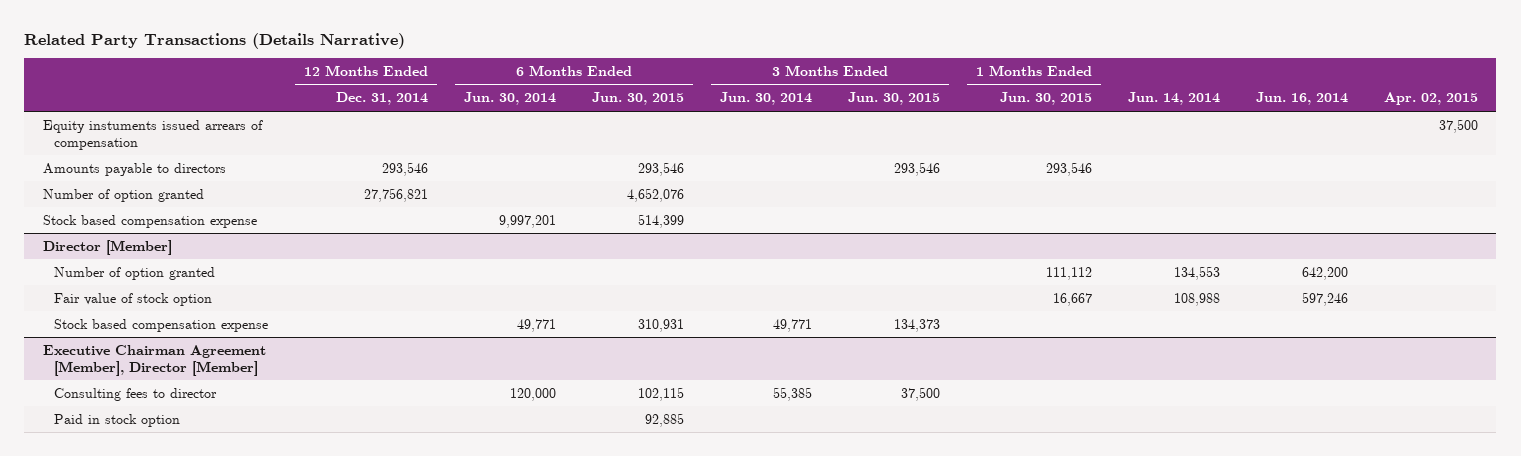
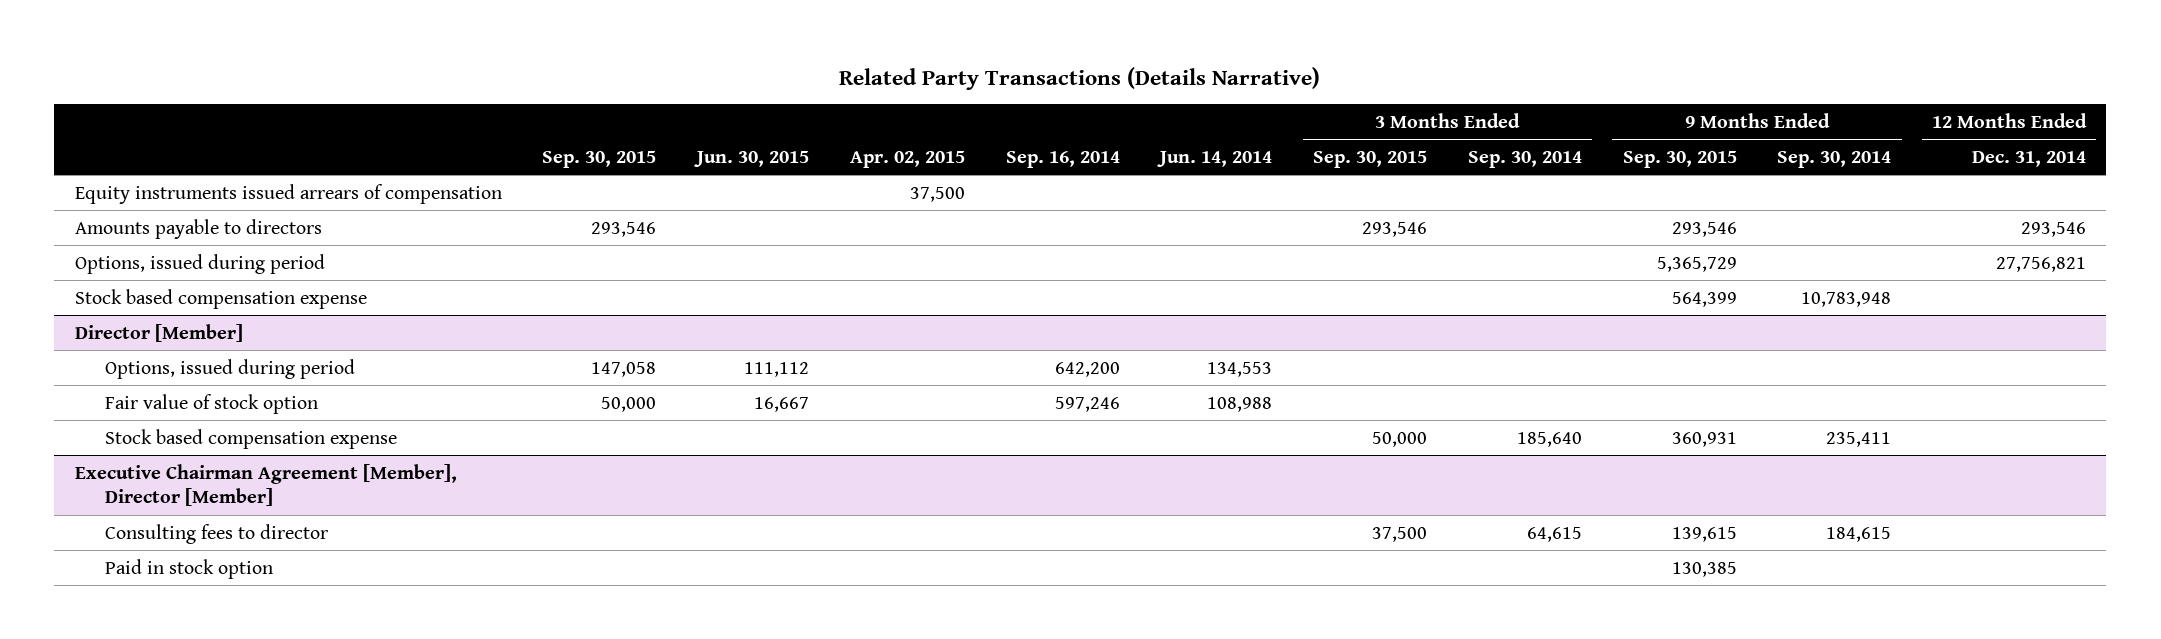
- | 12 Months Ended Dec. 31, 2014 | 6 Months Ended Jun. 30, 2014 | 6 Months Ended Jun. 30, 2015 | 3 Months Ended Jun. 30, 2014 | 3 Months Ended Jun. 30, 2015 | 1 Months Ended Jun. 30, 2015 | Jun. 14, 2014 | Jun. 16, 2014 | Apr. 02, 2015
+ | Sep. 30, 2015 | Jun. 30, 2015 | Apr. 02, 2015 | Sep. 16, 2014 | Jun. 14, 2014 | 3 Months Ended Sep. 30, 2015 | 3 Months Ended Sep. 30, 2014 | 9 Months Ended Sep. 30, 2015 | 9 Months Ended Sep. 30, 2014 | 12 Months Ended Dec. 31, 2014
- Equity instuments issued arrears of compensation | | | | | | | | | 37,500
+ Equity instruments issued arrears of compensation | | | 37,500 | | | | | | |
- Number of option granted | 27,756,821 | | 4,652,076 | | | | | |
+ Options, issued during period | | | | | | | | 5,365,729 | | 27,756,821
@ Director [Member]
- Number of option granted | | | | | | 111,112 | 134,553 | 642,200 |
+ Options, issued during period | 147,058 | 111,112 | | 642,200 | 134,553 | | | | |

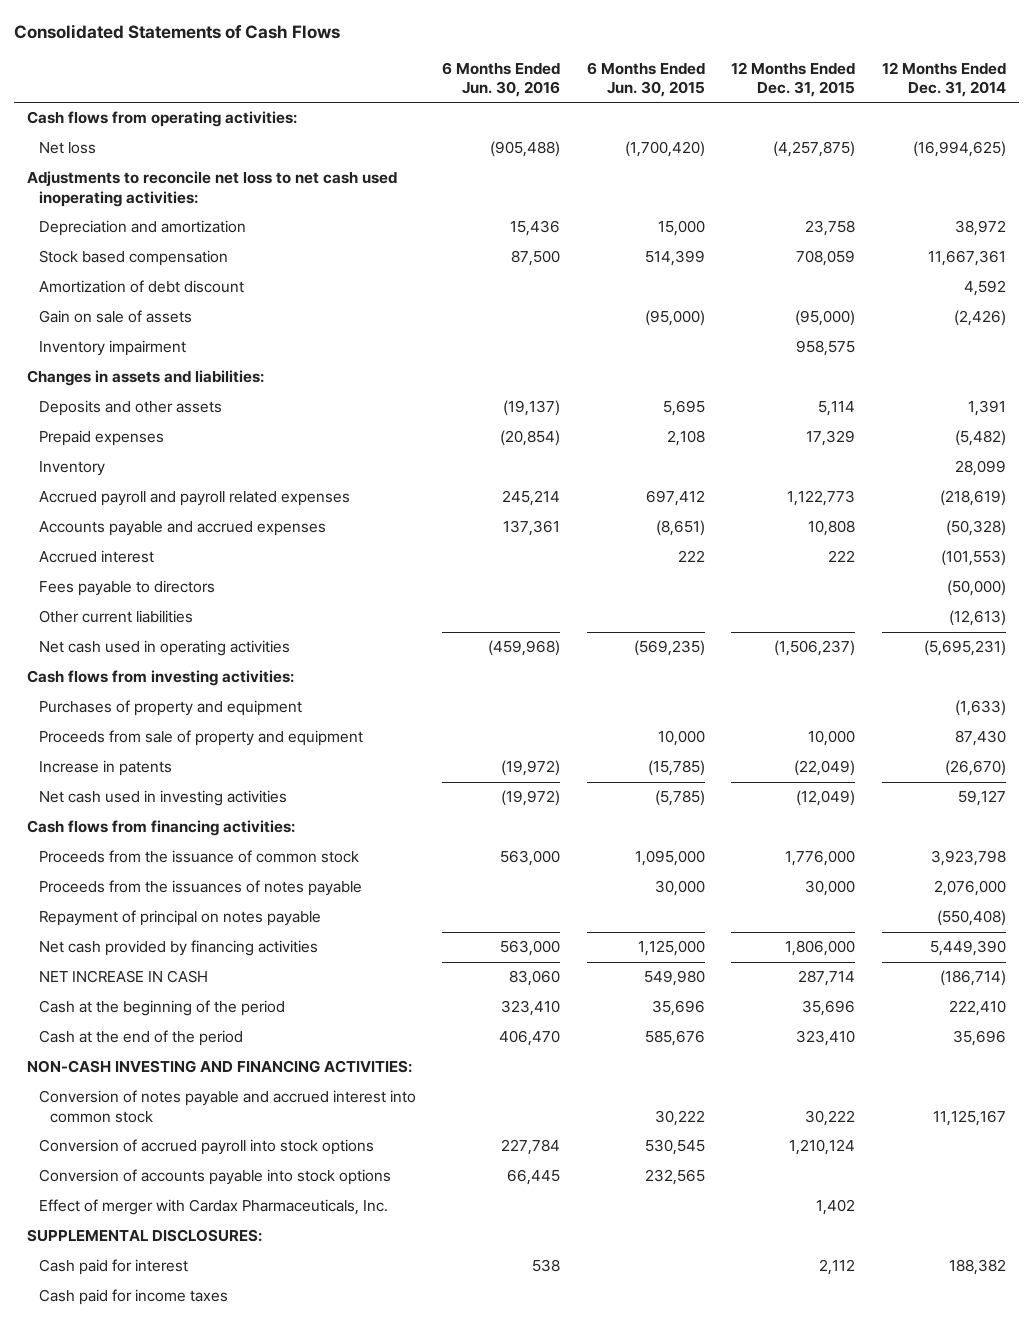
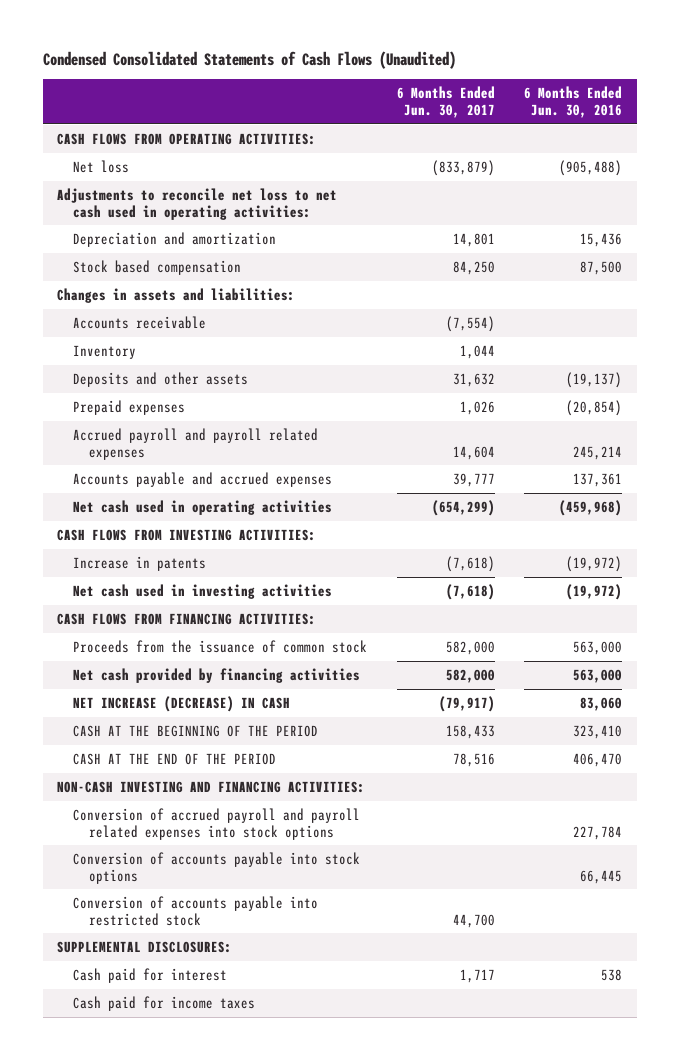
- Consolidated Statements of Cash Flows
+ Condensed Consolidated Statements of Cash Flows (Unaudited)
- | 6 Months Ended Jun. 30, 2016 | 6 Months Ended Jun. 30, 2015 | 12 Months Ended Dec. 31, 2015 | 12 Months Ended Dec. 31, 2014
+ | 6 Months Ended Jun. 30, 2017 | 6 Months Ended Jun. 30, 2016
- Cash flows from operating activities:
+ CASH FLOWS FROM OPERATING ACTIVITIES:
- Adjustments to reconcile net loss to net cash used inoperating activities:
+ Adjustments to reconcile net loss to net cash used in operating activities:
- Amortization of debt discount | | | | 4,592
- Gain on sale of assets | | (95,000) | (95,000) | (2,426)
- Inventory impairment | | | 958,575 |
+ Accounts receivable | (7,554) |
moved up: Inventory | 1,044 |
- Accrued interest | | 222 | 222 | (101,553)
- Fees payable to directors | | | | (50,000)
- Other current liabilities | | | | (12,613)
- Cash flows from investing activities:
- Purchases of property and equipment | | | | (1,633)
- Proceeds from sale of property and equipment | | 10,000 | 10,000 | 87,430
+ CASH FLOWS FROM INVESTING ACTIVITIES:
- Cash flows from financing activities:
+ CASH FLOWS FROM FINANCING ACTIVITIES:
- Proceeds from the issuances of notes payable | | 30,000 | 30,000 | 2,076,000
- Repayment of principal on notes payable | | | | (550,408)
- NET INCREASE IN CASH | 83,060 | 549,980 | 287,714 | (186,714)
- Cash at the beginning of the period | 323,410 | 35,696 | 35,696 | 222,410
- Cash at the end of the period | 406,470 | 585,676 | 323,410 | 35,696
+ NET INCREASE (DECREASE) IN CASH | (79,917) | 83,060
+ CASH AT THE BEGINNING OF THE PERIOD | 158,433 | 323,410
+ CASH AT THE END OF THE PERIOD | 78,516 | 406,470
- Conversion of notes payable and accrued interest into common stock | | 30,222 | 30,222 | 11,125,167
- Conversion of accrued payroll into stock options | 227,784 | 530,545 | 1,210,124 |
+ Conversion of accrued payroll and payroll related expenses into stock options | | 227,784
- Effect of merger with Cardax Pharmaceuticals, Inc. | | | 1,402 |
+ Conversion of accounts payable into restricted stock | 44,700 |

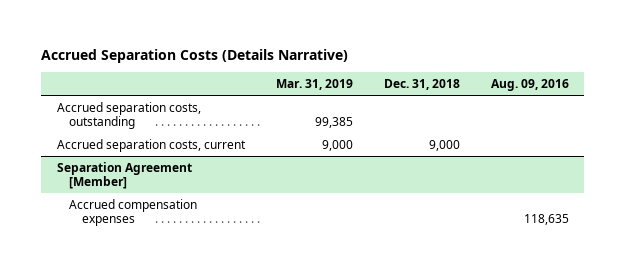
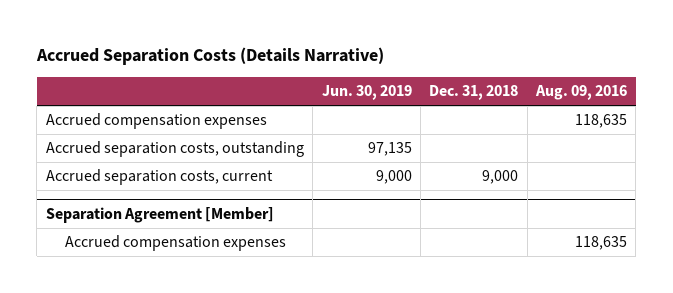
- | Mar. 31, 2019 | Dec. 31, 2018 | Aug. 09, 2016
+ | Jun. 30, 2019 | Dec. 31, 2018 | Aug. 09, 2016
+ Accrued compensation expenses | | | 118,635

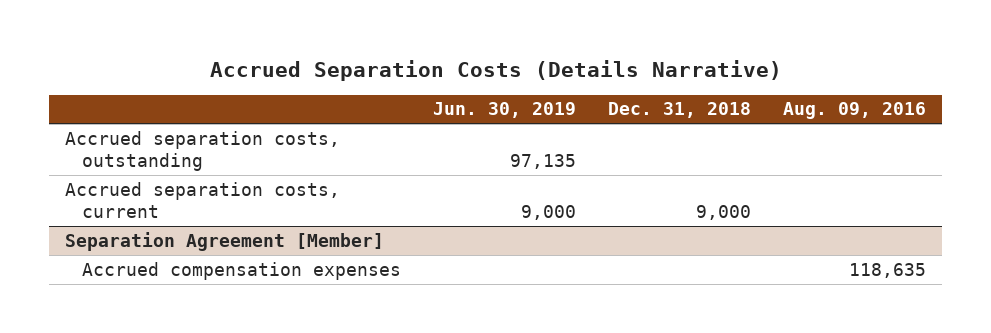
- Accrued compensation expenses | | | 118,635

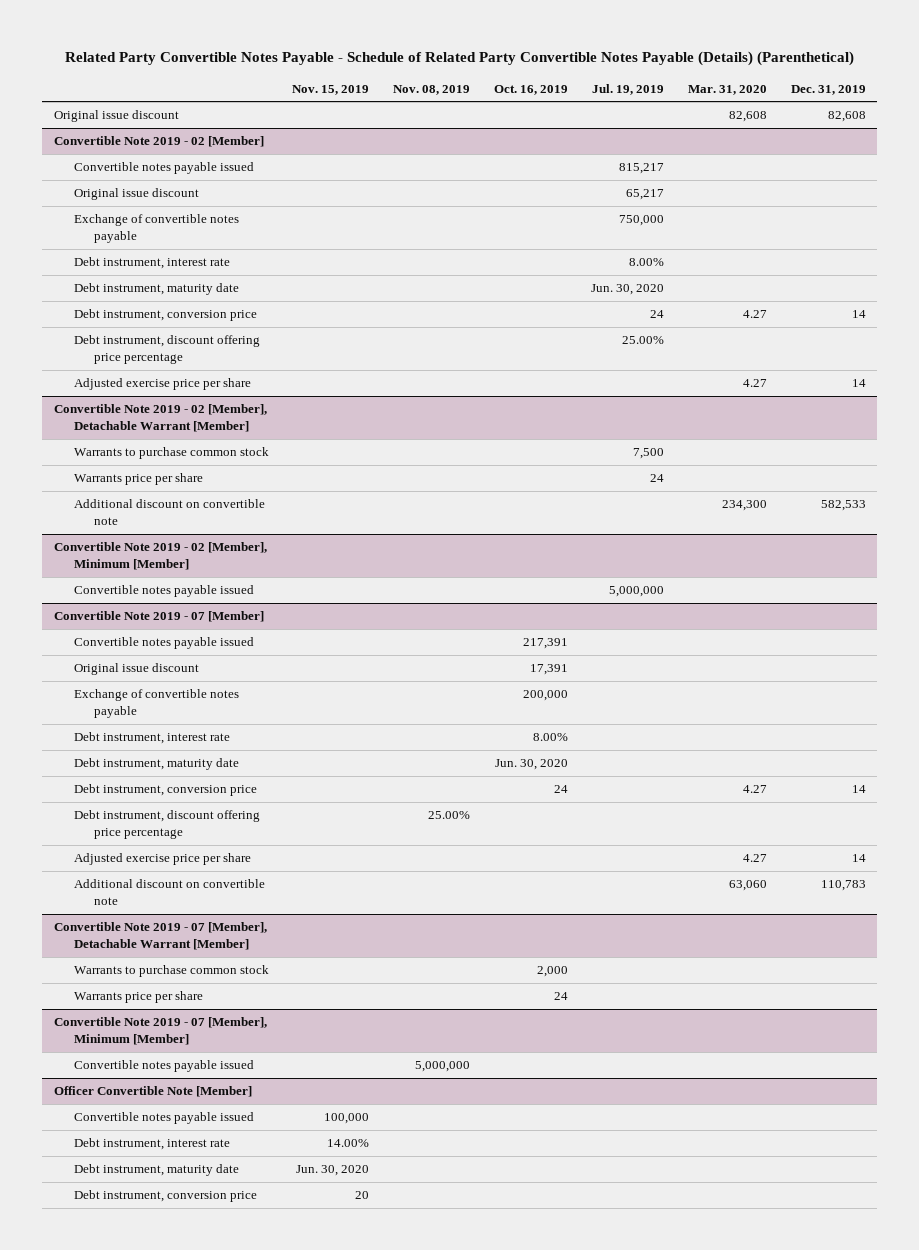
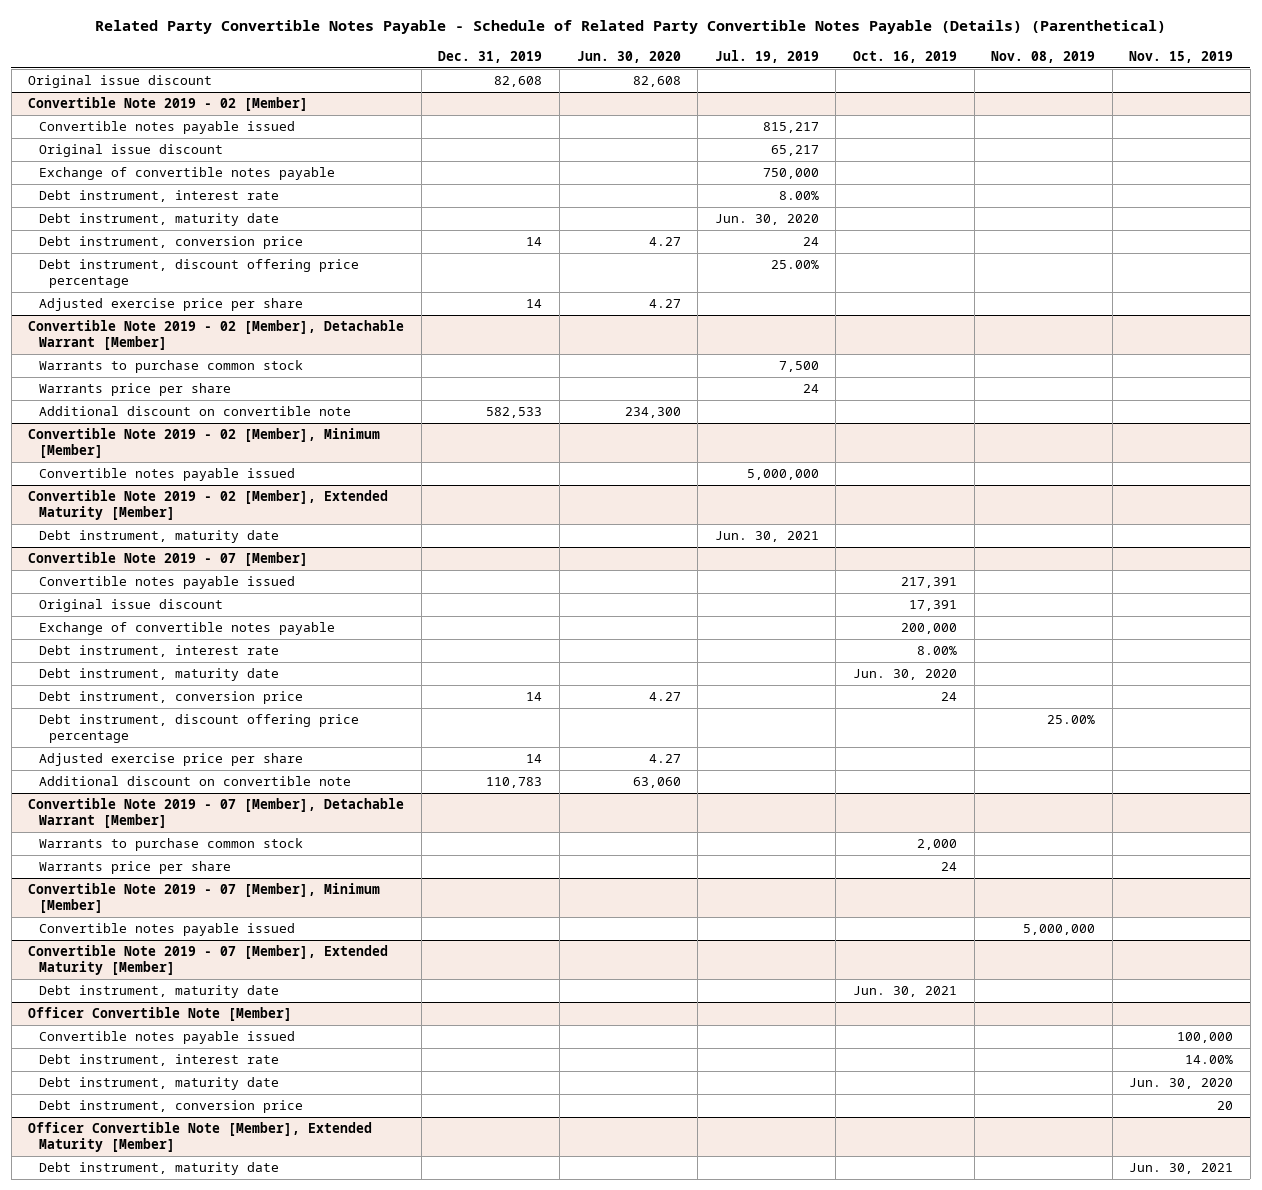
- | Nov. 15, 2019 | Nov. 08, 2019 | Oct. 16, 2019 | Jul. 19, 2019 | Mar. 31, 2020 | Dec. 31, 2019
+ | Dec. 31, 2019 | Jun. 30, 2020 | Jul. 19, 2019 | Oct. 16, 2019 | Nov. 08, 2019 | Nov. 15, 2019
+ Convertible Note 2019 - 02 [Member], Extended Maturity [Member]
+ Debt instrument, maturity date | | | Jun. 30, 2021 | | |
+ Convertible Note 2019 - 07 [Member], Extended Maturity [Member]
+ Debt instrument, maturity date | | | | Jun. 30, 2021 | |
+ Officer Convertible Note [Member], Extended Maturity [Member]
+ Debt instrument, maturity date | | | | | | Jun. 30, 2021

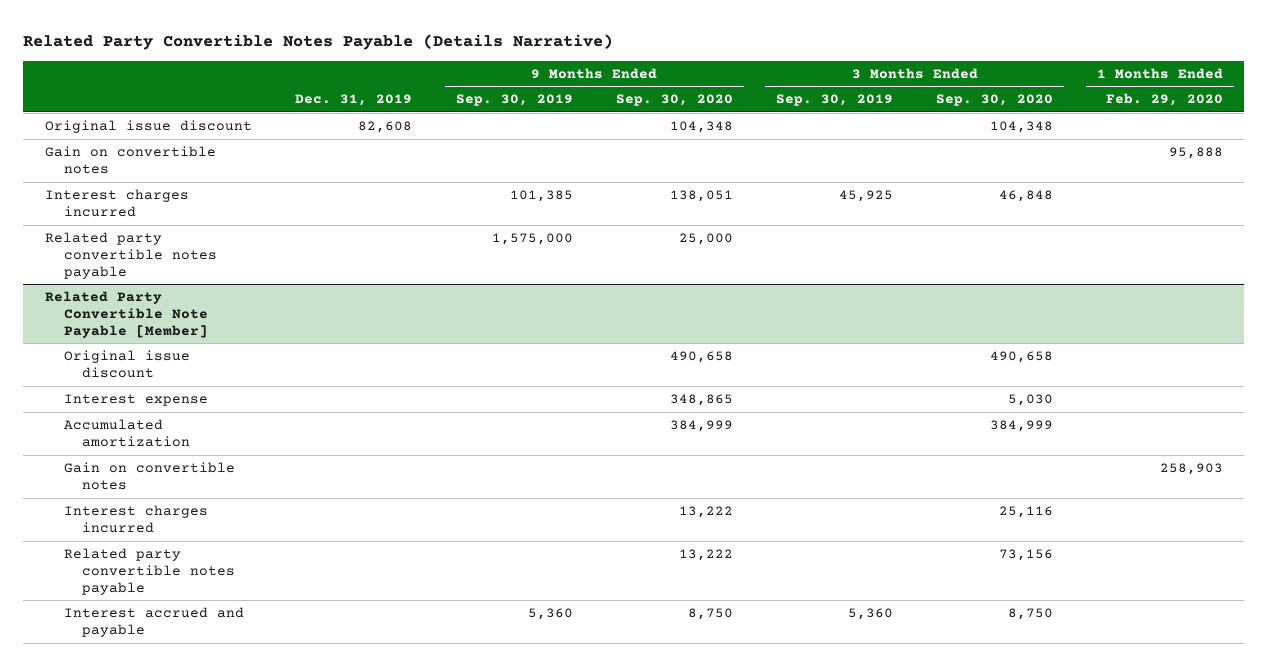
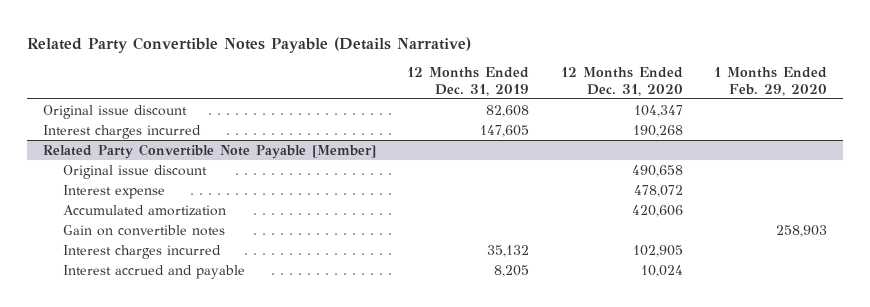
- | Dec. 31, 2019 | 9 Months Ended Sep. 30, 2019 | 9 Months Ended Sep. 30, 2020 | 3 Months Ended Sep. 30, 2019 | 3 Months Ended Sep. 30, 2020 | 1 Months Ended Feb. 29, 2020
+ | 12 Months Ended Dec. 31, 2019 | 12 Months Ended Dec. 31, 2020 | 1 Months Ended Feb. 29, 2020
- Gain on convertible notes | | | | | | 95,888
- Related party convertible notes payable | | 1,575,000 | 25,000 | | |
@ Related Party Convertible Note Payable [Member]
- Related party convertible notes payable | | | 13,222 | | 73,156 |

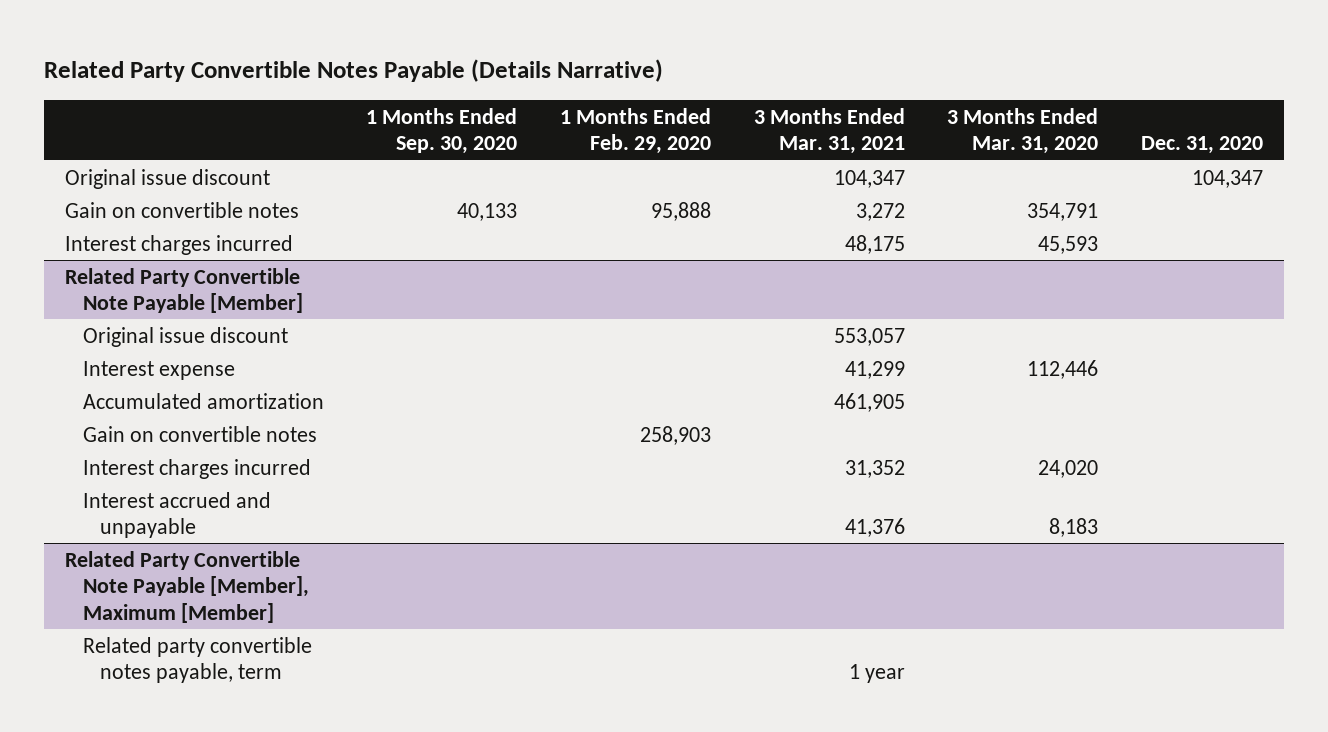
- | 12 Months Ended Dec. 31, 2019 | 12 Months Ended Dec. 31, 2020 | 1 Months Ended Feb. 29, 2020
+ | 1 Months Ended Sep. 30, 2020 | 1 Months Ended Feb. 29, 2020 | 3 Months Ended Mar. 31, 2021 | 3 Months Ended Mar. 31, 2020 | Dec. 31, 2020
+ Gain on convertible notes | 40,133 | 95,888 | 3,272 | 354,791 |
@ Related Party Convertible Note Payable [Member]
- Interest accrued and payable | 8,205 | 10,024 |
+ Interest accrued and unpayable | | | 41,376 | 8,183 |
+ Related Party Convertible Note Payable [Member], Maximum [Member]
+ Related party convertible notes payable, term | | | 1 year | |

